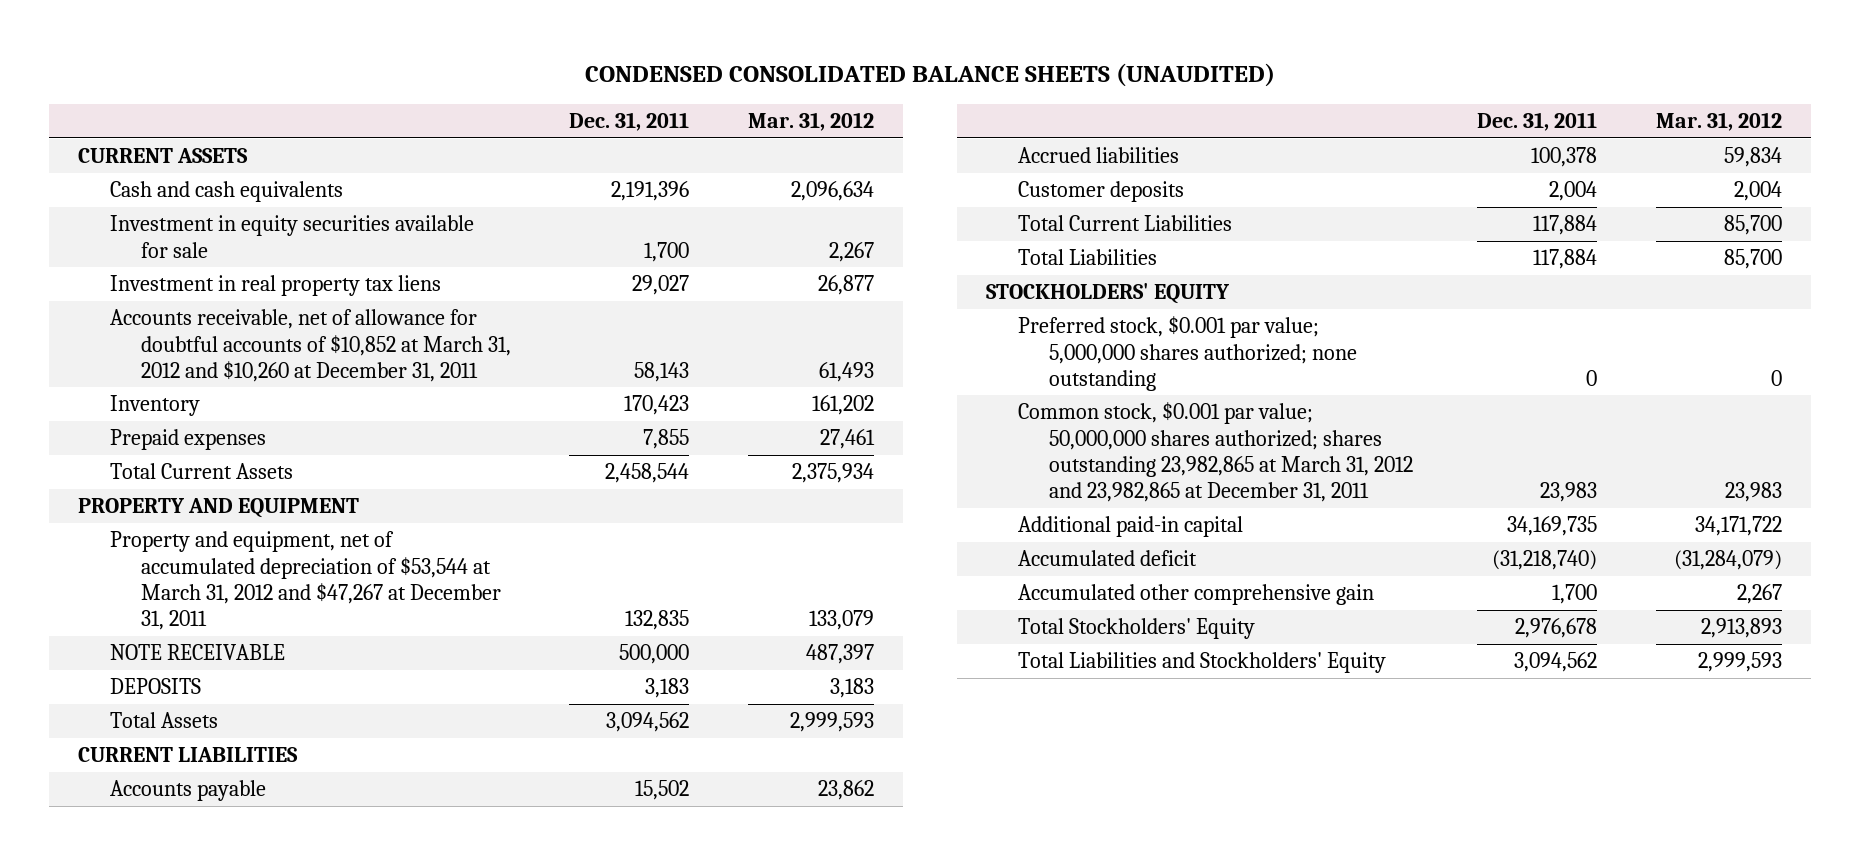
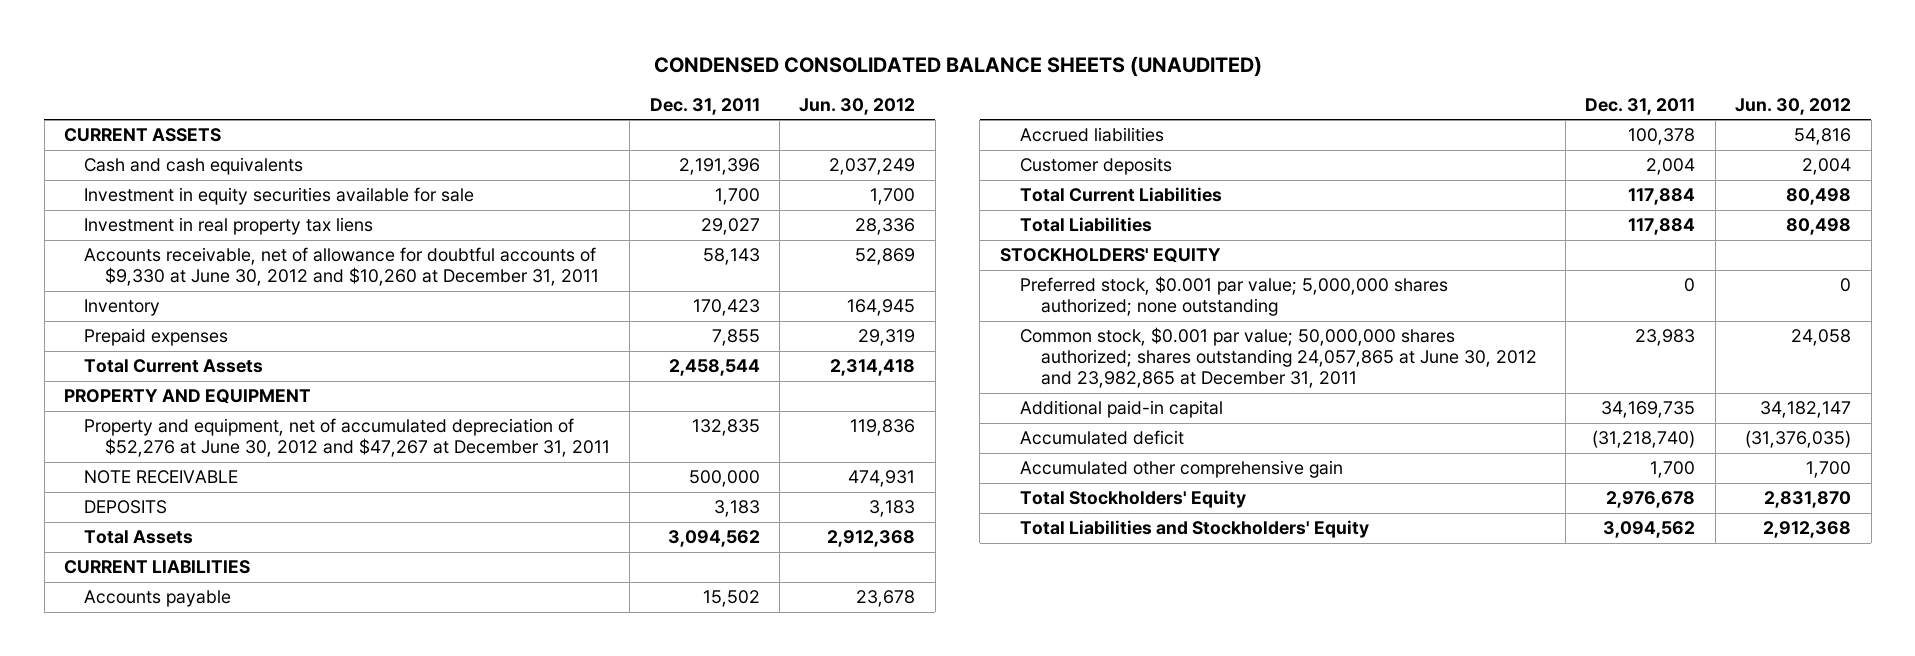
- | Dec. 31, 2011 | Mar. 31, 2012
+ | Dec. 31, 2011 | Jun. 30, 2012
- Accounts receivable, net of allowance for doubtful accounts of $10,852 at March 31, 2012 and $10,260 at December 31, 2011 | 58,143 | 61,493
+ Accounts receivable, net of allowance for doubtful accounts of $9,330 at June 30, 2012 and $10,260 at December 31, 2011 | 58,143 | 52,869
- Property and equipment, net of accumulated depreciation of $53,544 at March 31, 2012 and $47,267 at December 31, 2011 | 132,835 | 133,079
+ Property and equipment, net of accumulated depreciation of $52,276 at June 30, 2012 and $47,267 at December 31, 2011 | 132,835 | 119,836
- Common stock, $0.001 par value; 50,000,000 shares authorized; shares outstanding 23,982,865 at March 31, 2012 and 23,982,865 at December 31, 2011 | 23,983 | 23,983
+ Common stock, $0.001 par value; 50,000,000 shares authorized; shares outstanding 24,057,865 at June 30, 2012 and 23,982,865 at December 31, 2011 | 23,983 | 24,058

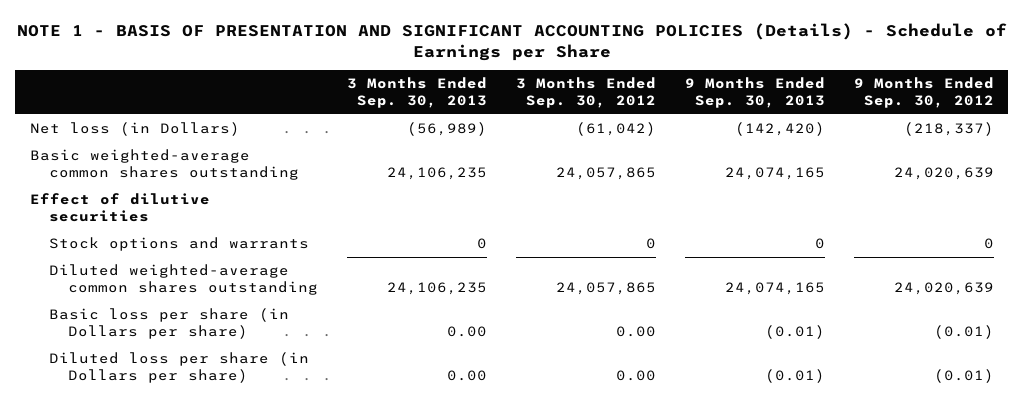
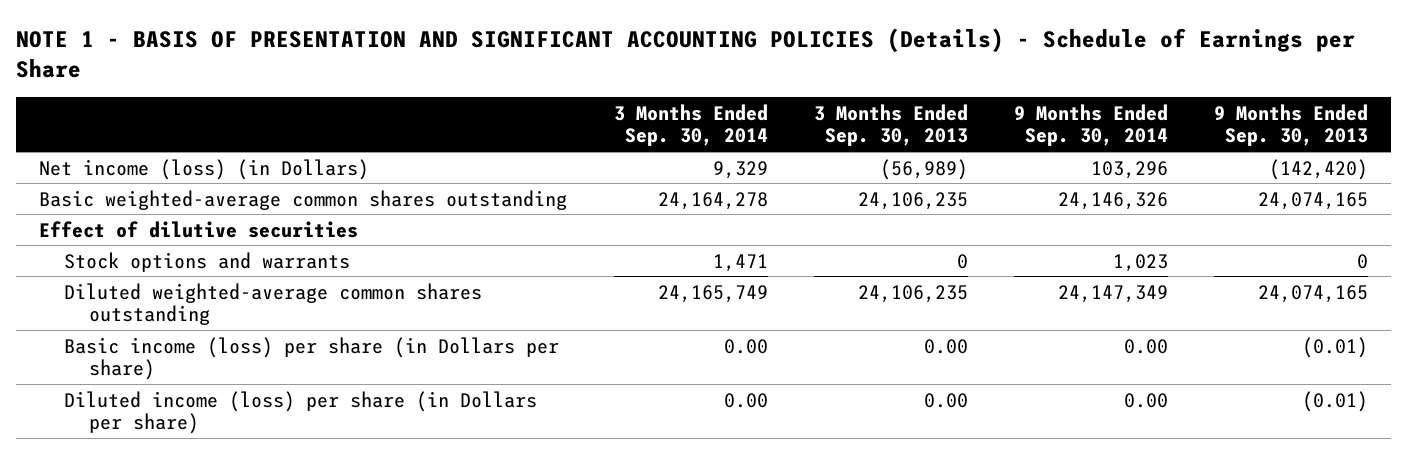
- | 3 Months Ended Sep. 30, 2013 | 3 Months Ended Sep. 30, 2012 | 9 Months Ended Sep. 30, 2013 | 9 Months Ended Sep. 30, 2012
+ | 3 Months Ended Sep. 30, 2014 | 3 Months Ended Sep. 30, 2013 | 9 Months Ended Sep. 30, 2014 | 9 Months Ended Sep. 30, 2013
- Net loss (in Dollars) | (56,989) | (61,042) | (142,420) | (218,337)
+ Net income (loss) (in Dollars) | 9,329 | (56,989) | 103,296 | (142,420)
- Basic loss per share (in Dollars per share) | 0.00 | 0.00 | (0.01) | (0.01)
- Diluted loss per share (in Dollars per share) | 0.00 | 0.00 | (0.01) | (0.01)
+ Basic income (loss) per share (in Dollars per share) | 0.00 | 0.00 | 0.00 | (0.01)
+ Diluted income (loss) per share (in Dollars per share) | 0.00 | 0.00 | 0.00 | (0.01)

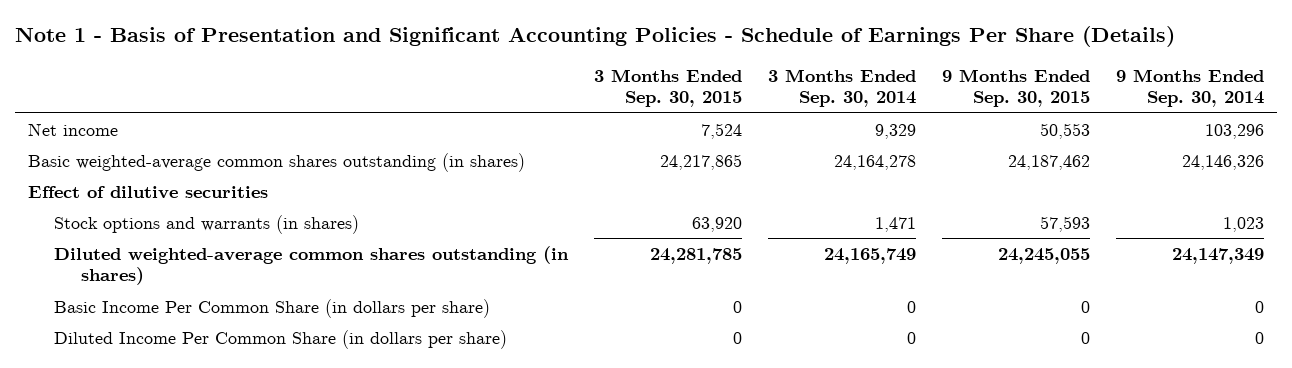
- NOTE 1 - BASIS OF PRESENTATION AND SIGNIFICANT ACCOUNTING POLICIES (Details) - Schedule of Earnings per Share
+ Note 1 - Basis of Presentation and Significant Accounting Policies - Schedule of Earnings Per Share (Details)
- | 3 Months Ended Sep. 30, 2014 | 3 Months Ended Sep. 30, 2013 | 9 Months Ended Sep. 30, 2014 | 9 Months Ended Sep. 30, 2013
+ | 3 Months Ended Sep. 30, 2015 | 3 Months Ended Sep. 30, 2014 | 9 Months Ended Sep. 30, 2015 | 9 Months Ended Sep. 30, 2014
- Net income (loss) (in Dollars) | 9,329 | (56,989) | 103,296 | (142,420)
- Basic weighted-average common shares outstanding | 24,164,278 | 24,106,235 | 24,146,326 | 24,074,165
+ Net income | 7,524 | 9,329 | 50,553 | 103,296
+ Basic weighted-average common shares outstanding (in shares) | 24,217,865 | 24,164,278 | 24,187,462 | 24,146,326
- Stock options and warrants | 1,471 | 0 | 1,023 | 0
- Diluted weighted-average common shares outstanding | 24,165,749 | 24,106,235 | 24,147,349 | 24,074,165
- Basic income (loss) per share (in Dollars per share) | 0.00 | 0.00 | 0.00 | (0.01)
- Diluted income (loss) per share (in Dollars per share) | 0.00 | 0.00 | 0.00 | (0.01)
+ Stock options and warrants (in shares) | 63,920 | 1,471 | 57,593 | 1,023
+ Diluted weighted-average common shares outstanding (in shares) | 24,281,785 | 24,165,749 | 24,245,055 | 24,147,349
+ Basic Income Per Common Share (in dollars per share) | 0 | 0 | 0 | 0
+ Diluted Income Per Common Share (in dollars per share) | 0 | 0 | 0 | 0

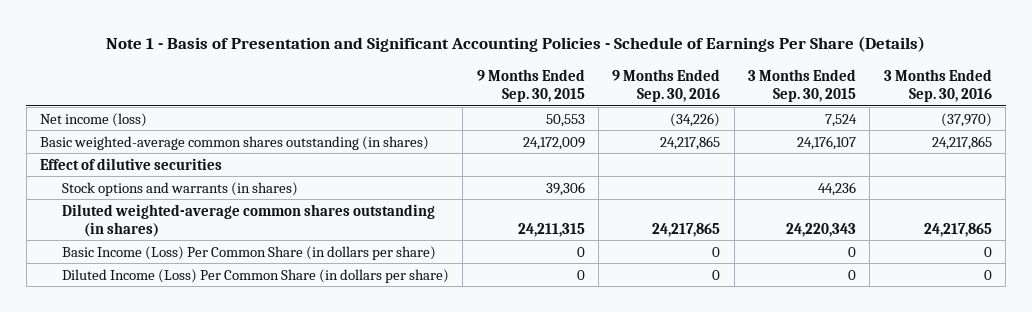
- | 3 Months Ended Sep. 30, 2015 | 3 Months Ended Sep. 30, 2014 | 9 Months Ended Sep. 30, 2015 | 9 Months Ended Sep. 30, 2014
+ | 9 Months Ended Sep. 30, 2015 | 9 Months Ended Sep. 30, 2016 | 3 Months Ended Sep. 30, 2015 | 3 Months Ended Sep. 30, 2016
- Net income | 7,524 | 9,329 | 50,553 | 103,296
- Basic weighted-average common shares outstanding (in shares) | 24,217,865 | 24,164,278 | 24,187,462 | 24,146,326
+ Net income (loss) | 50,553 | (34,226) | 7,524 | (37,970)
+ Basic weighted-average common shares outstanding (in shares) | 24,172,009 | 24,217,865 | 24,176,107 | 24,217,865
- Stock options and warrants (in shares) | 63,920 | 1,471 | 57,593 | 1,023
- Diluted weighted-average common shares outstanding (in shares) | 24,281,785 | 24,165,749 | 24,245,055 | 24,147,349
- Basic Income Per Common Share (in dollars per share) | 0 | 0 | 0 | 0
- Diluted Income Per Common Share (in dollars per share) | 0 | 0 | 0 | 0
+ Stock options and warrants (in shares) | 39,306 | | 44,236 |
+ Diluted weighted-average common shares outstanding (in shares) | 24,211,315 | 24,217,865 | 24,220,343 | 24,217,865
+ Basic Income (Loss) Per Common Share (in dollars per share) | 0 | 0 | 0 | 0
+ Diluted Income (Loss) Per Common Share (in dollars per share) | 0 | 0 | 0 | 0

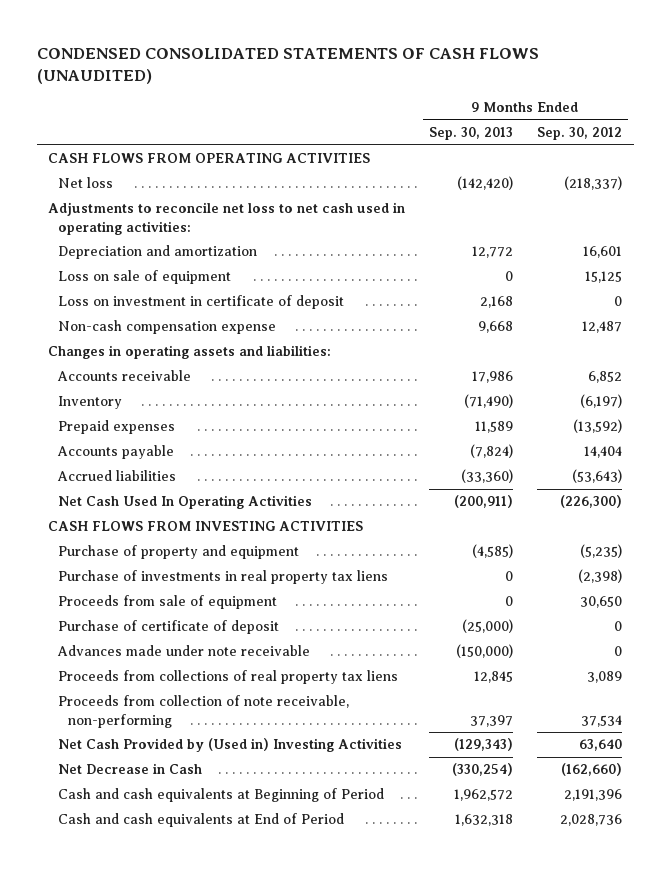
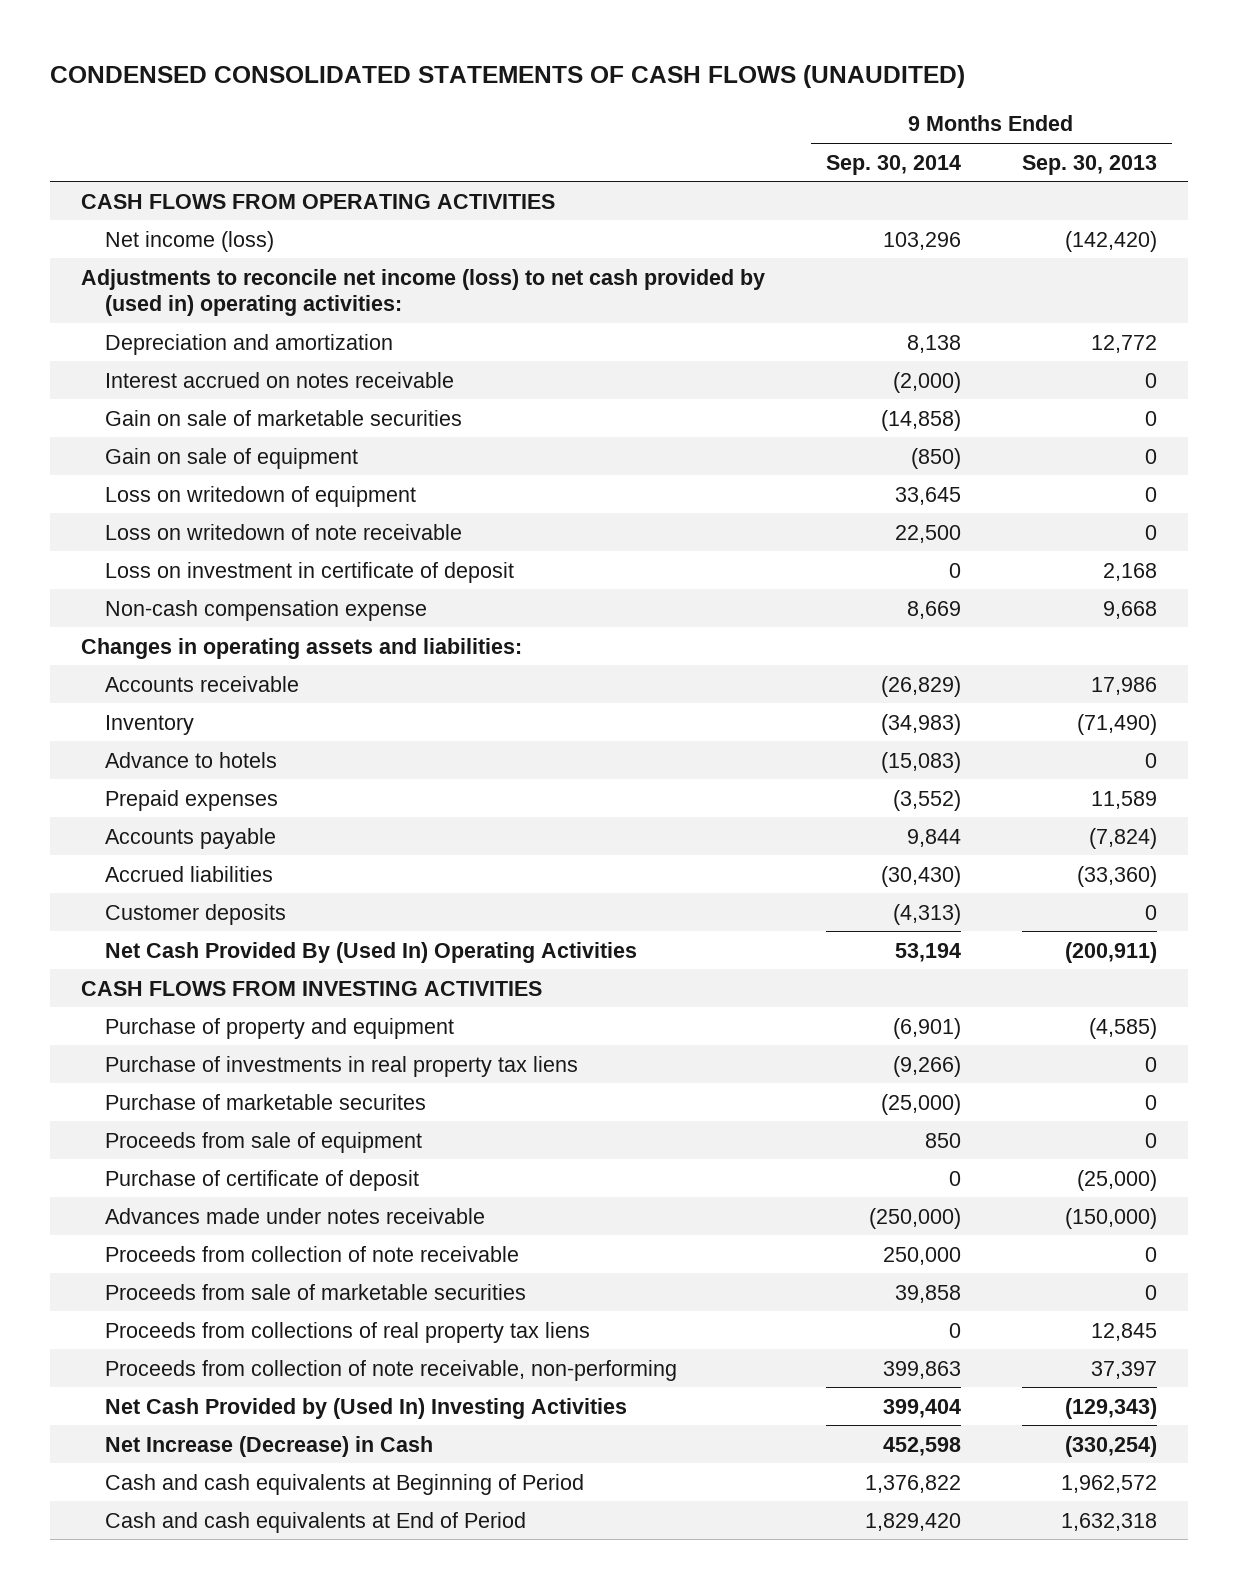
- | 9 Months Ended Sep. 30, 2013 | 9 Months Ended Sep. 30, 2012
+ | 9 Months Ended Sep. 30, 2014 | 9 Months Ended Sep. 30, 2013
- Net loss | (142,420) | (218,337)
- Adjustments to reconcile net loss to net cash used in operating activities:
+ Net income (loss) | 103,296 | (142,420)
+ Adjustments to reconcile net income (loss) to net cash provided by (used in) operating activities:
- Loss on sale of equipment | 0 | 15,125
+ Interest accrued on notes receivable | (2,000) | 0
+ Gain on sale of marketable securities | (14,858) | 0
+ Gain on sale of equipment | (850) | 0
+ Loss on writedown of equipment | 33,645 | 0
+ Loss on writedown of note receivable | 22,500 | 0
+ Advance to hotels | (15,083) | 0
- Net Cash Used In Operating Activities | (200,911) | (226,300)
+ Customer deposits | (4,313) | 0
+ Net Cash Provided By (Used In) Operating Activities | 53,194 | (200,911)
+ Purchase of marketable securites | (25,000) | 0
- Advances made under note receivable | (150,000) | 0
+ Advances made under notes receivable | (250,000) | (150,000)
+ Proceeds from collection of note receivable | 250,000 | 0
+ Proceeds from sale of marketable securities | 39,858 | 0
- Net Cash Provided by (Used in) Investing Activities | (129,343) | 63,640
- Net Decrease in Cash | (330,254) | (162,660)
+ Net Cash Provided by (Used In) Investing Activities | 399,404 | (129,343)
+ Net Increase (Decrease) in Cash | 452,598 | (330,254)

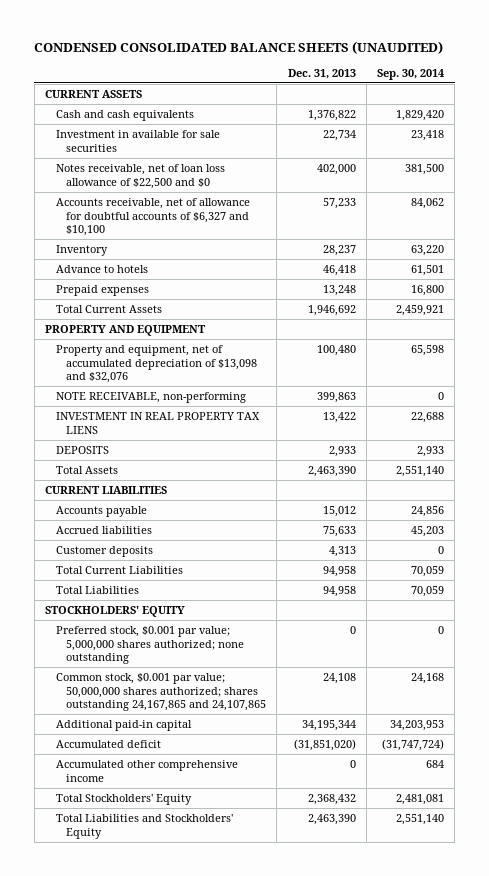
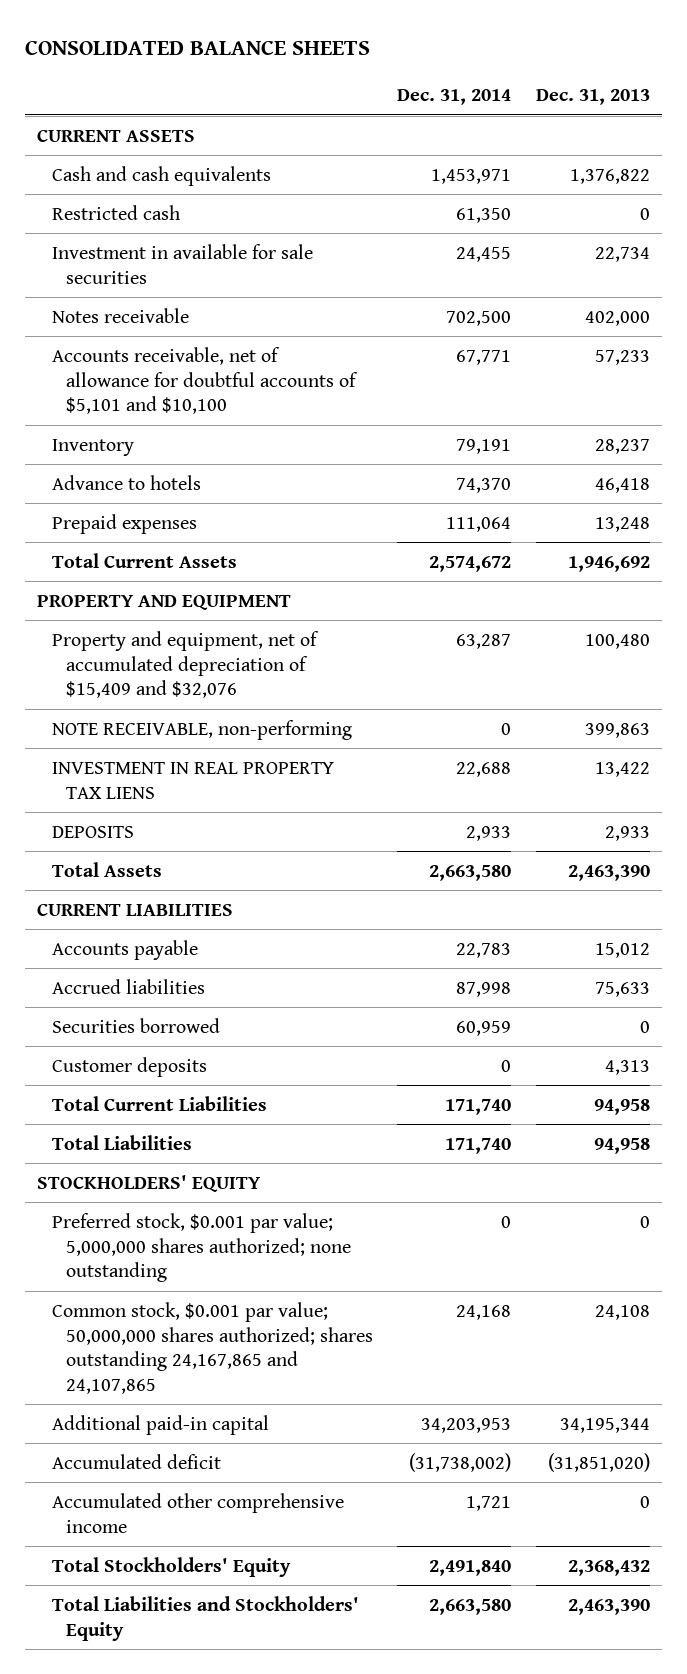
- CONDENSED CONSOLIDATED BALANCE SHEETS (UNAUDITED)
+ CONSOLIDATED BALANCE SHEETS
- | Dec. 31, 2013 | Sep. 30, 2014
+ | Dec. 31, 2014 | Dec. 31, 2013
+ Restricted cash | 61,350 | 0
- Notes receivable, net of loan loss allowance of $22,500 and $0 | 402,000 | 381,500
- Accounts receivable, net of allowance for doubtful accounts of $6,327 and $10,100 | 57,233 | 84,062
+ Notes receivable | 702,500 | 402,000
+ Accounts receivable, net of allowance for doubtful accounts of $5,101 and $10,100 | 67,771 | 57,233
- Property and equipment, net of accumulated depreciation of $13,098 and $32,076 | 100,480 | 65,598
+ Property and equipment, net of accumulated depreciation of $15,409 and $32,076 | 63,287 | 100,480
+ Securities borrowed | 60,959 | 0

